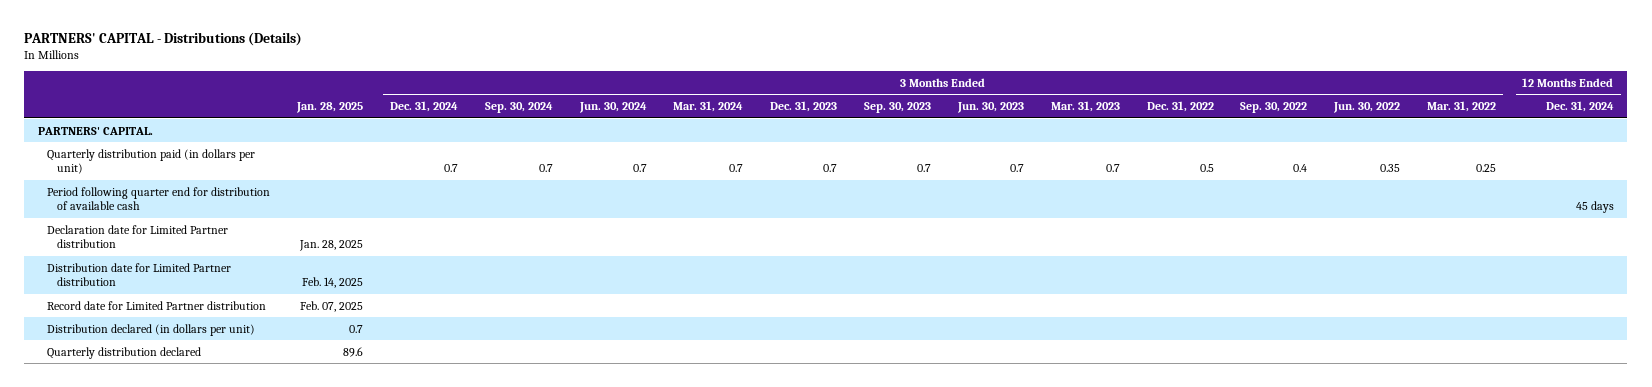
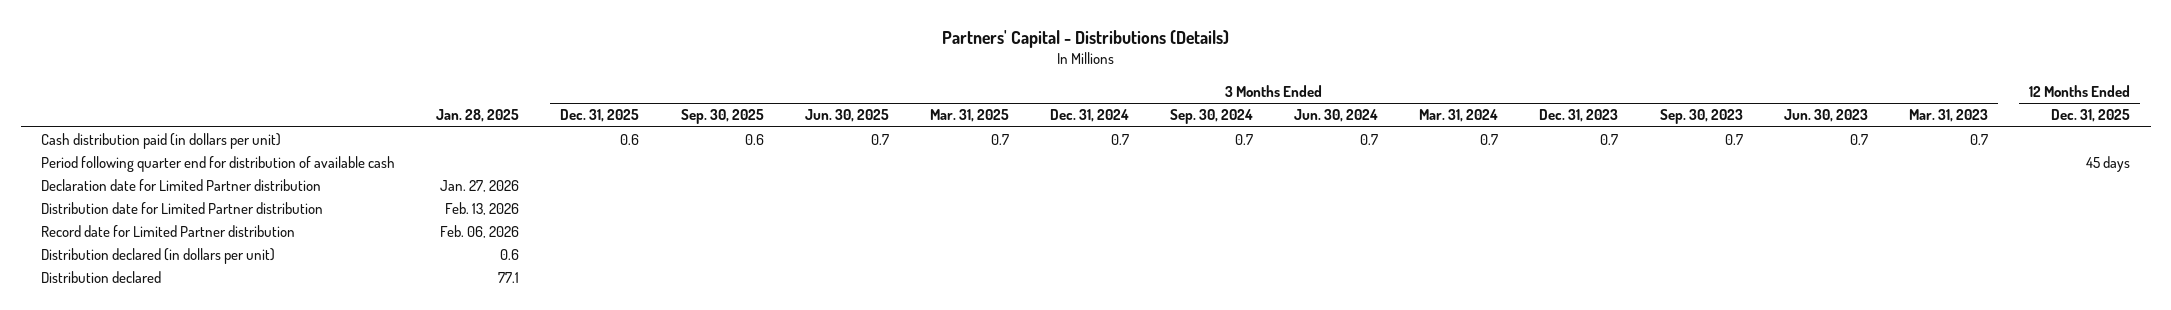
- PARTNERS' CAPITAL - Distributions (Details)
+ Partners' Capital - Distributions (Details)
- | Jan. 28, 2025 | 3 Months Ended Dec. 31, 2024 | 3 Months Ended Sep. 30, 2024 | 3 Months Ended Jun. 30, 2024 | 3 Months Ended Mar. 31, 2024 | 3 Months Ended Dec. 31, 2023 | 3 Months Ended Sep. 30, 2023 | 3 Months Ended Jun. 30, 2023 | 3 Months Ended Mar. 31, 2023 | 3 Months Ended Dec. 31, 2022 | 3 Months Ended Sep. 30, 2022 | 3 Months Ended Jun. 30, 2022 | 3 Months Ended Mar. 31, 2022 | 12 Months Ended Dec. 31, 2024
+ | Jan. 28, 2025 | 3 Months Ended Dec. 31, 2025 | 3 Months Ended Sep. 30, 2025 | 3 Months Ended Jun. 30, 2025 | 3 Months Ended Mar. 31, 2025 | 3 Months Ended Dec. 31, 2024 | 3 Months Ended Sep. 30, 2024 | 3 Months Ended Jun. 30, 2024 | 3 Months Ended Mar. 31, 2024 | 3 Months Ended Dec. 31, 2023 | 3 Months Ended Sep. 30, 2023 | 3 Months Ended Jun. 30, 2023 | 3 Months Ended Mar. 31, 2023 | 12 Months Ended Dec. 31, 2025
- PARTNERS' CAPITAL.
- Quarterly distribution paid (in dollars per unit) | | 0.7 | 0.7 | 0.7 | 0.7 | 0.7 | 0.7 | 0.7 | 0.7 | 0.5 | 0.4 | 0.35 | 0.25 |
+ Cash distribution paid (in dollars per unit) | | 0.6 | 0.6 | 0.7 | 0.7 | 0.7 | 0.7 | 0.7 | 0.7 | 0.7 | 0.7 | 0.7 | 0.7 |
- Declaration date for Limited Partner distribution | Jan. 28, 2025 | | | | | | | | | | | | |
- Distribution date for Limited Partner distribution | Feb. 14, 2025 | | | | | | | | | | | | |
- Record date for Limited Partner distribution | Feb. 07, 2025 | | | | | | | | | | | | |
- Distribution declared (in dollars per unit) | 0.7 | | | | | | | | | | | | |
- Quarterly distribution declared | 89.6 | | | | | | | | | | | | |
+ Declaration date for Limited Partner distribution | Jan. 27, 2026 | | | | | | | | | | | | |
+ Distribution date for Limited Partner distribution | Feb. 13, 2026 | | | | | | | | | | | | |
+ Record date for Limited Partner distribution | Feb. 06, 2026 | | | | | | | | | | | | |
+ Distribution declared (in dollars per unit) | 0.6 | | | | | | | | | | | | |
+ Distribution declared | 77.1 | | | | | | | | | | | | |

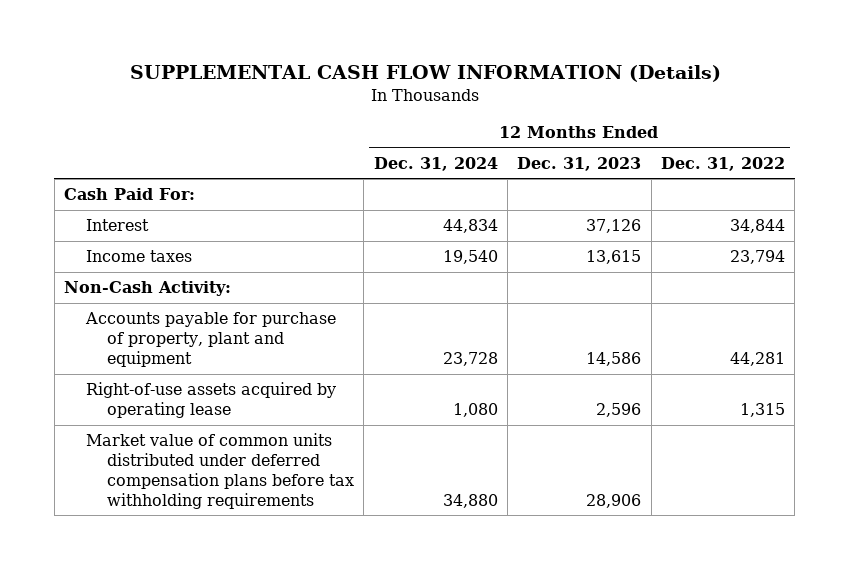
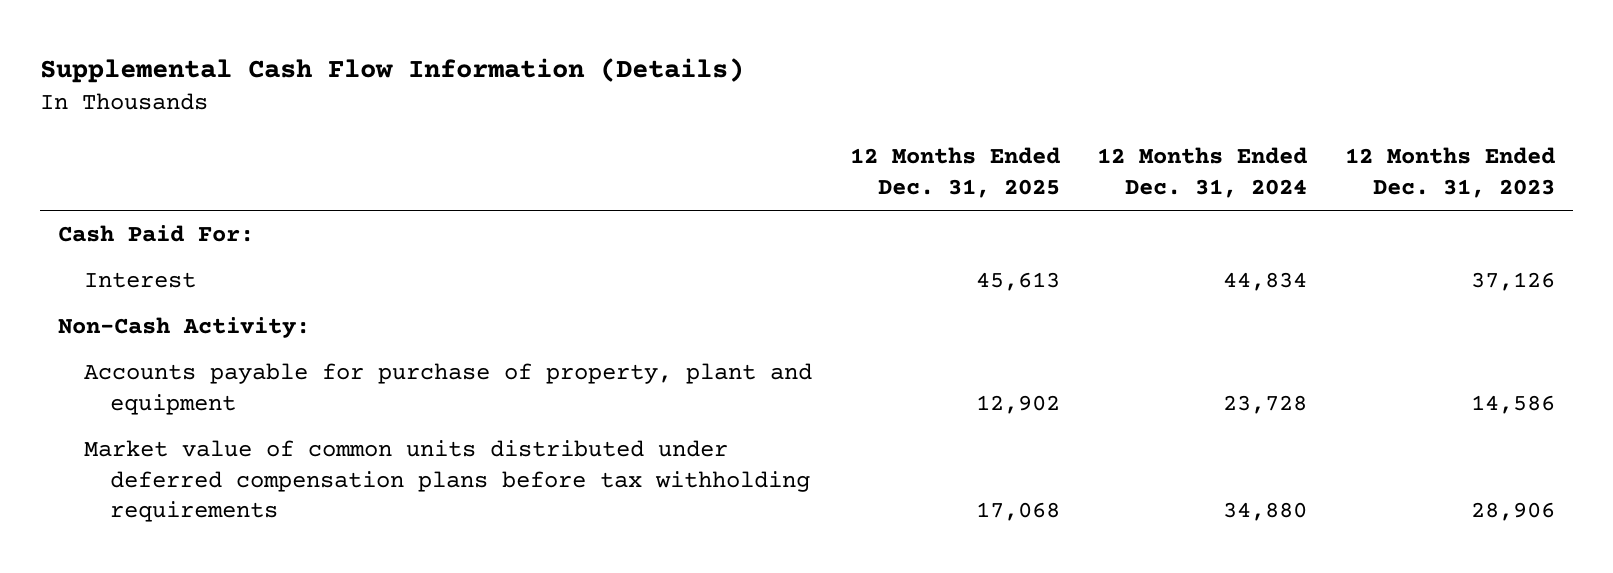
- SUPPLEMENTAL CASH FLOW INFORMATION (Details)
+ Supplemental Cash Flow Information (Details)
- | 12 Months Ended Dec. 31, 2024 | 12 Months Ended Dec. 31, 2023 | 12 Months Ended Dec. 31, 2022
+ | 12 Months Ended Dec. 31, 2025 | 12 Months Ended Dec. 31, 2024 | 12 Months Ended Dec. 31, 2023
- Income taxes | 19,540 | 13,615 | 23,794
- Right-of-use assets acquired by operating lease | 1,080 | 2,596 | 1,315

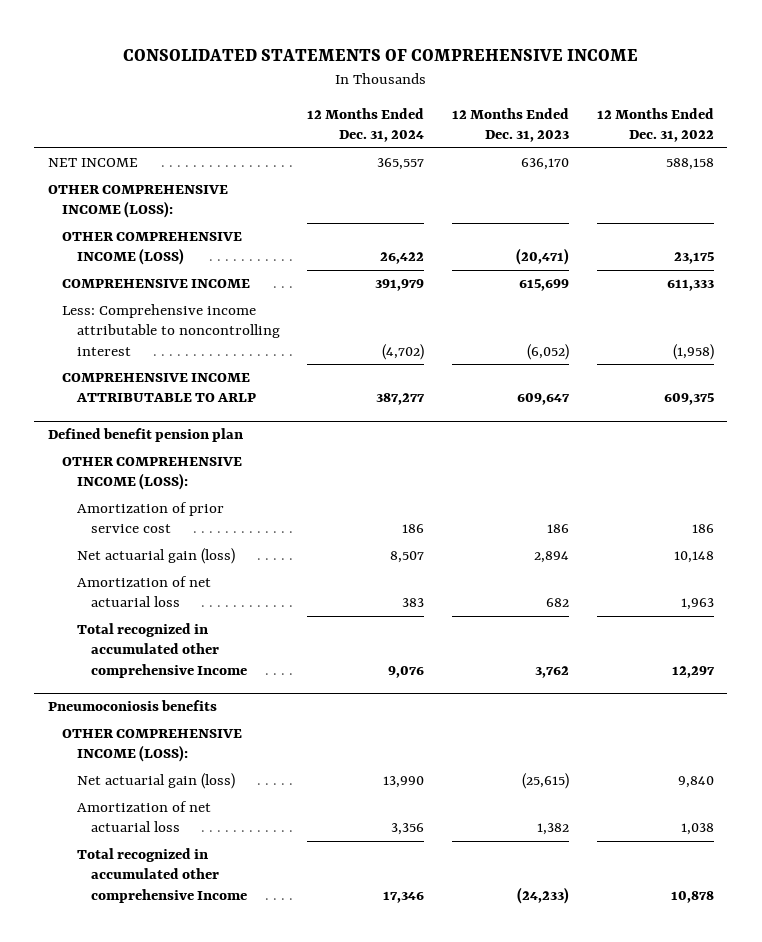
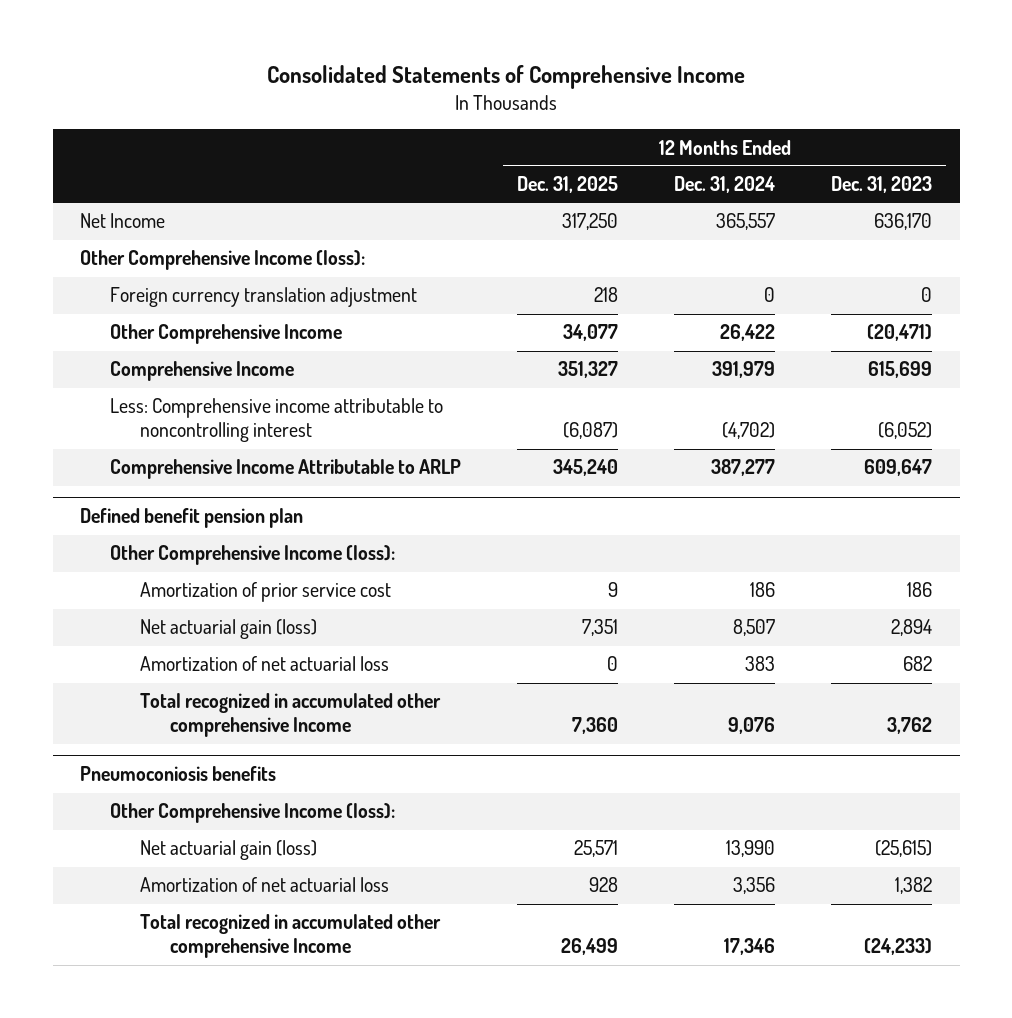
- CONSOLIDATED STATEMENTS OF COMPREHENSIVE INCOME
+ Consolidated Statements of Comprehensive Income
- | 12 Months Ended Dec. 31, 2024 | 12 Months Ended Dec. 31, 2023 | 12 Months Ended Dec. 31, 2022
+ | 12 Months Ended Dec. 31, 2025 | 12 Months Ended Dec. 31, 2024 | 12 Months Ended Dec. 31, 2023
- NET INCOME | 365,557 | 636,170 | 588,158
- OTHER COMPREHENSIVE INCOME (LOSS):
- OTHER COMPREHENSIVE INCOME (LOSS) | 26,422 | (20,471) | 23,175
- COMPREHENSIVE INCOME | 391,979 | 615,699 | 611,333
+ Net Income | 317,250 | 365,557 | 636,170
+ Other Comprehensive Income (loss):
+ Foreign currency translation adjustment | 218 | 0 | 0
+ Other Comprehensive Income | 34,077 | 26,422 | (20,471)
+ Comprehensive Income | 351,327 | 391,979 | 615,699
- COMPREHENSIVE INCOME ATTRIBUTABLE TO ARLP | 387,277 | 609,647 | 609,375
+ Comprehensive Income Attributable to ARLP | 345,240 | 387,277 | 609,647
@ Defined benefit pension plan
- OTHER COMPREHENSIVE INCOME (LOSS):
+ Other Comprehensive Income (loss):
@ Pneumoconiosis benefits
- OTHER COMPREHENSIVE INCOME (LOSS):
+ Other Comprehensive Income (loss):

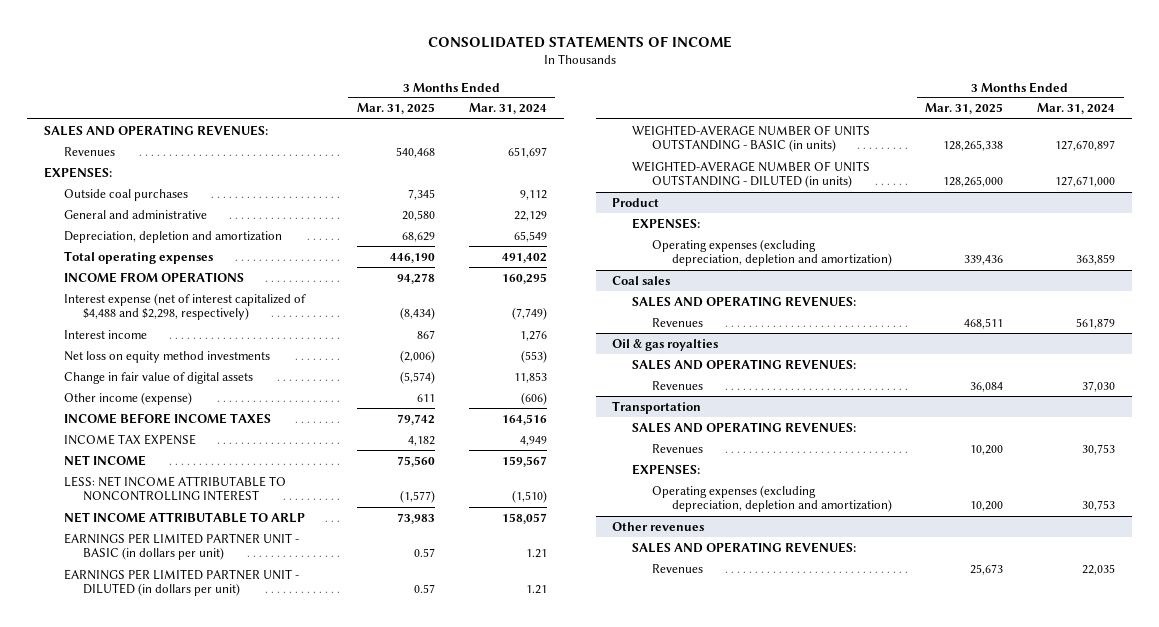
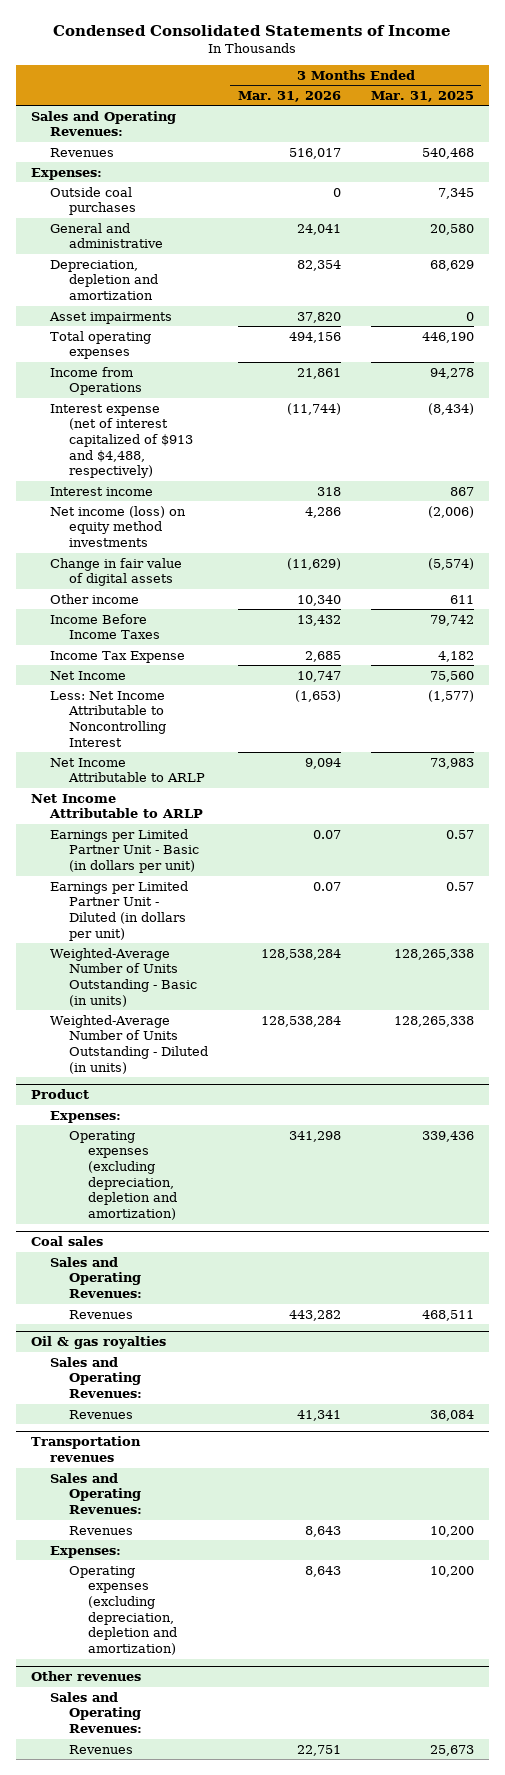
- CONSOLIDATED STATEMENTS OF INCOME
+ Condensed Consolidated Statements of Income
- | 3 Months Ended Mar. 31, 2025 | 3 Months Ended Mar. 31, 2024
+ | 3 Months Ended Mar. 31, 2026 | 3 Months Ended Mar. 31, 2025
- SALES AND OPERATING REVENUES:
+ Sales and Operating Revenues:
- EXPENSES:
+ Expenses:
+ Asset impairments | 37,820 | 0
- INCOME FROM OPERATIONS | 94,278 | 160,295
- Interest expense (net of interest capitalized of $4,488 and $2,298, respectively) | (8,434) | (7,749)
+ Income from Operations | 21,861 | 94,278
+ Interest expense (net of interest capitalized of $913 and $4,488, respectively) | (11,744) | (8,434)
- Net loss on equity method investments | (2,006) | (553)
+ Net income (loss) on equity method investments | 4,286 | (2,006)
- Other income (expense) | 611 | (606)
- INCOME BEFORE INCOME TAXES | 79,742 | 164,516
- INCOME TAX EXPENSE | 4,182 | 4,949
- NET INCOME | 75,560 | 159,567
- LESS: NET INCOME ATTRIBUTABLE TO NONCONTROLLING INTEREST | (1,577) | (1,510)
- NET INCOME ATTRIBUTABLE TO ARLP | 73,983 | 158,057
- EARNINGS PER LIMITED PARTNER UNIT - BASIC (in dollars per unit) | 0.57 | 1.21
- EARNINGS PER LIMITED PARTNER UNIT - DILUTED (in dollars per unit) | 0.57 | 1.21
- WEIGHTED-AVERAGE NUMBER OF UNITS OUTSTANDING - BASIC (in units) | 128,265,338 | 127,670,897
- WEIGHTED-AVERAGE NUMBER OF UNITS OUTSTANDING - DILUTED (in units) | 128,265,000 | 127,671,000
+ Other income | 10,340 | 611
+ Income Before Income Taxes | 13,432 | 79,742
+ Income Tax Expense | 2,685 | 4,182
+ Net Income | 10,747 | 75,560
+ Less: Net Income Attributable to Noncontrolling Interest | (1,653) | (1,577)
+ Net Income Attributable to ARLP | 9,094 | 73,983
+ Net Income Attributable to ARLP
+ Earnings per Limited Partner Unit - Basic (in dollars per unit) | 0.07 | 0.57
+ Earnings per Limited Partner Unit - Diluted (in dollars per unit) | 0.07 | 0.57
+ Weighted-Average Number of Units Outstanding - Basic (in units) | 128,538,284 | 128,265,338
+ Weighted-Average Number of Units Outstanding - Diluted (in units) | 128,538,284 | 128,265,338
@ Product
- EXPENSES:
+ Expenses:
@ Coal sales
- SALES AND OPERATING REVENUES:
+ Sales and Operating Revenues:
@ Oil & gas royalties
- SALES AND OPERATING REVENUES:
+ Sales and Operating Revenues:
- Transportation
- SALES AND OPERATING REVENUES:
+ Transportation revenues
+ Sales and Operating Revenues:
- EXPENSES:
+ Expenses:
@ Other revenues
- SALES AND OPERATING REVENUES:
+ Sales and Operating Revenues:

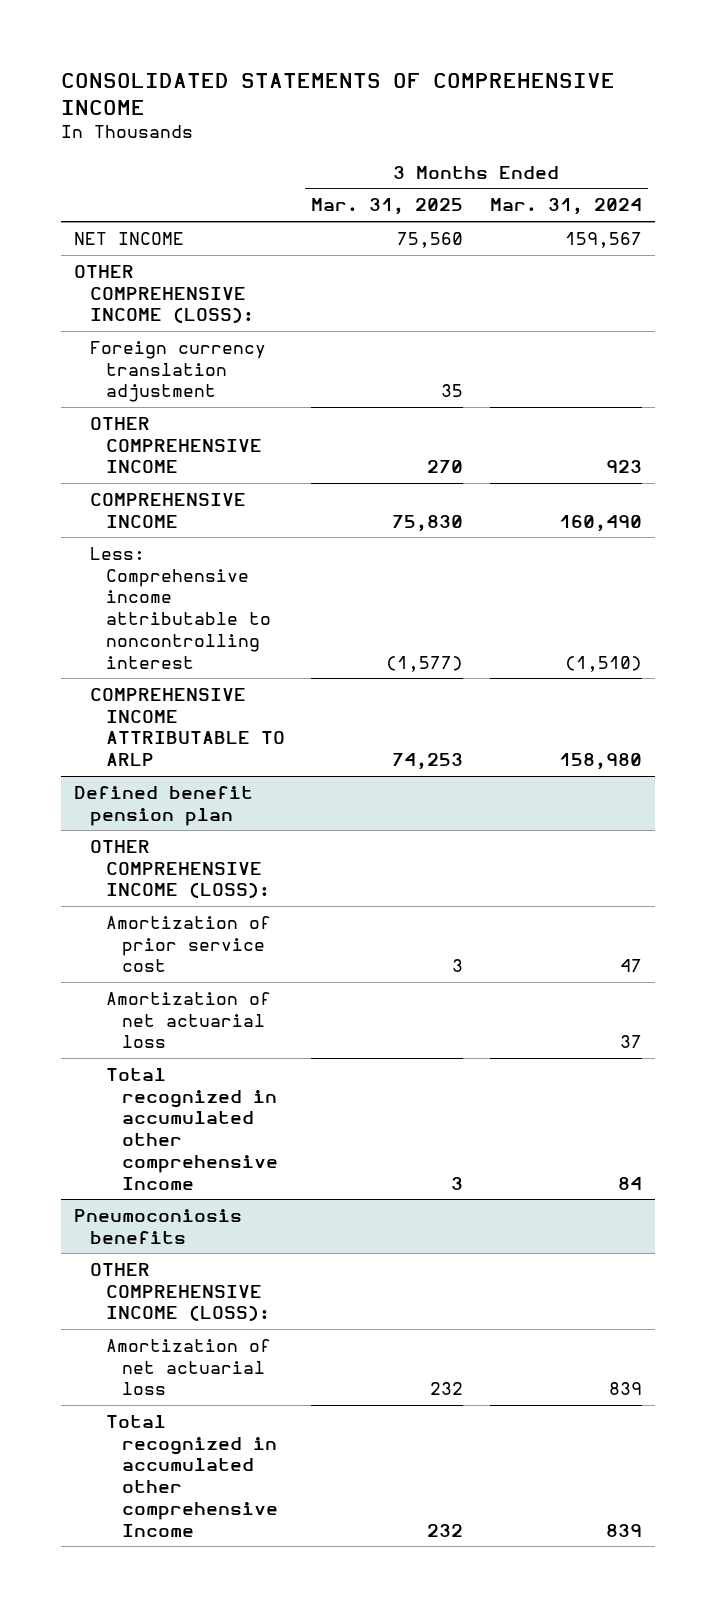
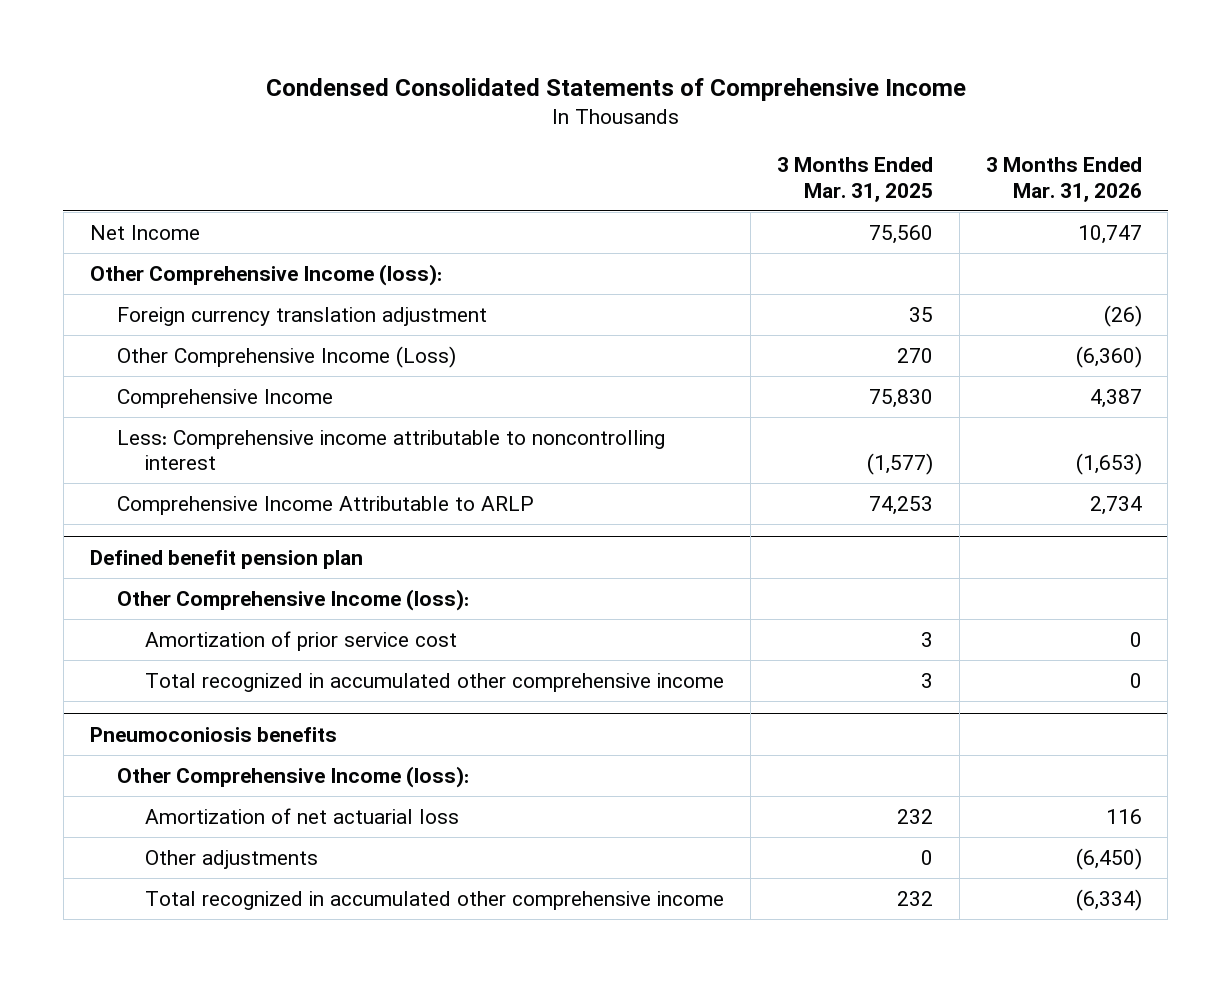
- CONSOLIDATED STATEMENTS OF COMPREHENSIVE INCOME
+ Condensed Consolidated Statements of Comprehensive Income
- | 3 Months Ended Mar. 31, 2025 | 3 Months Ended Mar. 31, 2024
+ | 3 Months Ended Mar. 31, 2025 | 3 Months Ended Mar. 31, 2026
- NET INCOME | 75,560 | 159,567
- OTHER COMPREHENSIVE INCOME (LOSS):
+ Net Income | 75,560 | 10,747
+ Other Comprehensive Income (loss):
- OTHER COMPREHENSIVE INCOME | 270 | 923
- COMPREHENSIVE INCOME | 75,830 | 160,490
+ Other Comprehensive Income (Loss) | 270 | (6,360)
+ Comprehensive Income | 75,830 | 4,387
- COMPREHENSIVE INCOME ATTRIBUTABLE TO ARLP | 74,253 | 158,980
+ Comprehensive Income Attributable to ARLP | 74,253 | 2,734
@ Defined benefit pension plan
- OTHER COMPREHENSIVE INCOME (LOSS):
+ Other Comprehensive Income (loss):
- Amortization of net actuarial loss | | 37
- Total recognized in accumulated other comprehensive Income | 3 | 84
+ Total recognized in accumulated other comprehensive income | 3 | 0
@ Pneumoconiosis benefits
- OTHER COMPREHENSIVE INCOME (LOSS):
+ Other Comprehensive Income (loss):
- Total recognized in accumulated other comprehensive Income | 232 | 839
+ Other adjustments | 0 | (6,450)
+ Total recognized in accumulated other comprehensive income | 232 | (6,334)

